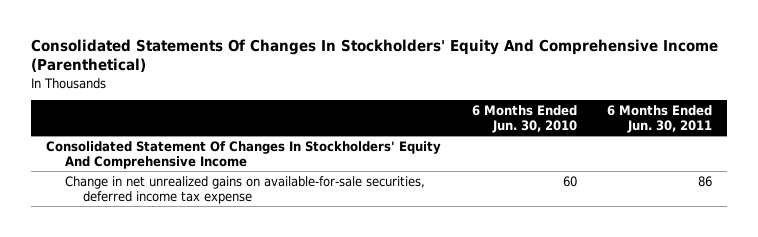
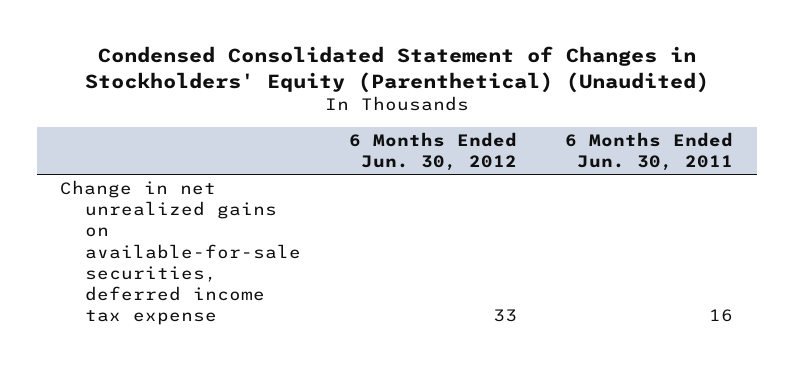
- Consolidated Statements Of Changes In Stockholders' Equity And Comprehensive Income (Parenthetical)
+ Condensed Consolidated Statement of Changes in Stockholders' Equity (Parenthetical) (Unaudited)
- | 6 Months Ended Jun. 30, 2010 | 6 Months Ended Jun. 30, 2011
+ | 6 Months Ended Jun. 30, 2012 | 6 Months Ended Jun. 30, 2011
- Consolidated Statement Of Changes In Stockholders' Equity And Comprehensive Income
- Change in net unrealized gains on available-for-sale securities, deferred income tax expense | 60 | 86
+ Change in net unrealized gains on available-for-sale securities, deferred income tax expense | 33 | 16

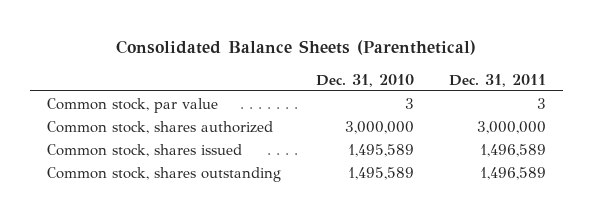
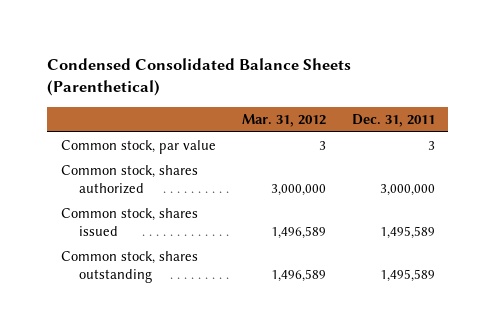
- Consolidated Balance Sheets (Parenthetical)
+ Condensed Consolidated Balance Sheets (Parenthetical)
- | Dec. 31, 2010 | Dec. 31, 2011
+ | Mar. 31, 2012 | Dec. 31, 2011
- Common stock, shares issued | 1,495,589 | 1,496,589
- Common stock, shares outstanding | 1,495,589 | 1,496,589
+ Common stock, shares issued | 1,496,589 | 1,495,589
+ Common stock, shares outstanding | 1,496,589 | 1,495,589

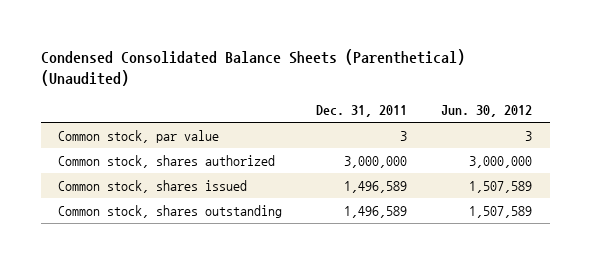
- Condensed Consolidated Balance Sheets (Parenthetical)
+ Condensed Consolidated Balance Sheets (Parenthetical) (Unaudited)
- | Mar. 31, 2012 | Dec. 31, 2011
+ | Dec. 31, 2011 | Jun. 30, 2012
- Common stock, shares issued | 1,496,589 | 1,495,589
- Common stock, shares outstanding | 1,496,589 | 1,495,589
+ Common stock, shares issued | 1,496,589 | 1,507,589
+ Common stock, shares outstanding | 1,496,589 | 1,507,589

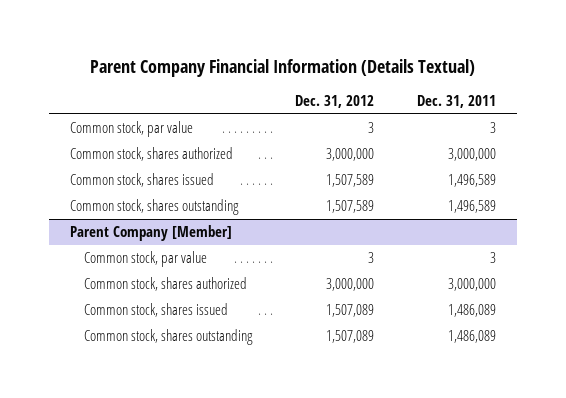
- Condensed Consolidated Balance Sheets (Parenthetical) (Unaudited)
+ Parent Company Financial Information (Details Textual)
- | Dec. 31, 2011 | Jun. 30, 2012
+ | Dec. 31, 2012 | Dec. 31, 2011
+ Parent Company [Member]
+ Common stock, par value | 3 | 3
+ Common stock, shares authorized | 3,000,000 | 3,000,000
+ Common stock, shares issued | 1,507,089 | 1,486,089
+ Common stock, shares outstanding | 1,507,089 | 1,486,089

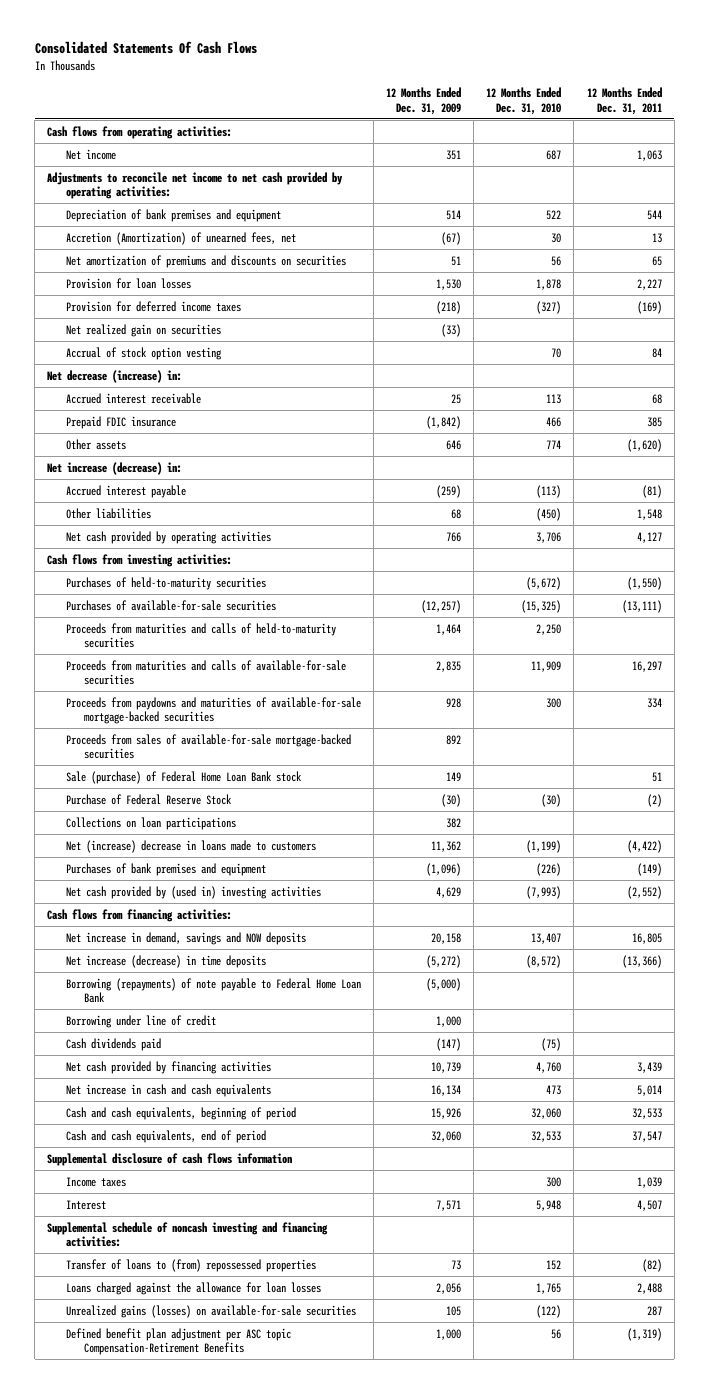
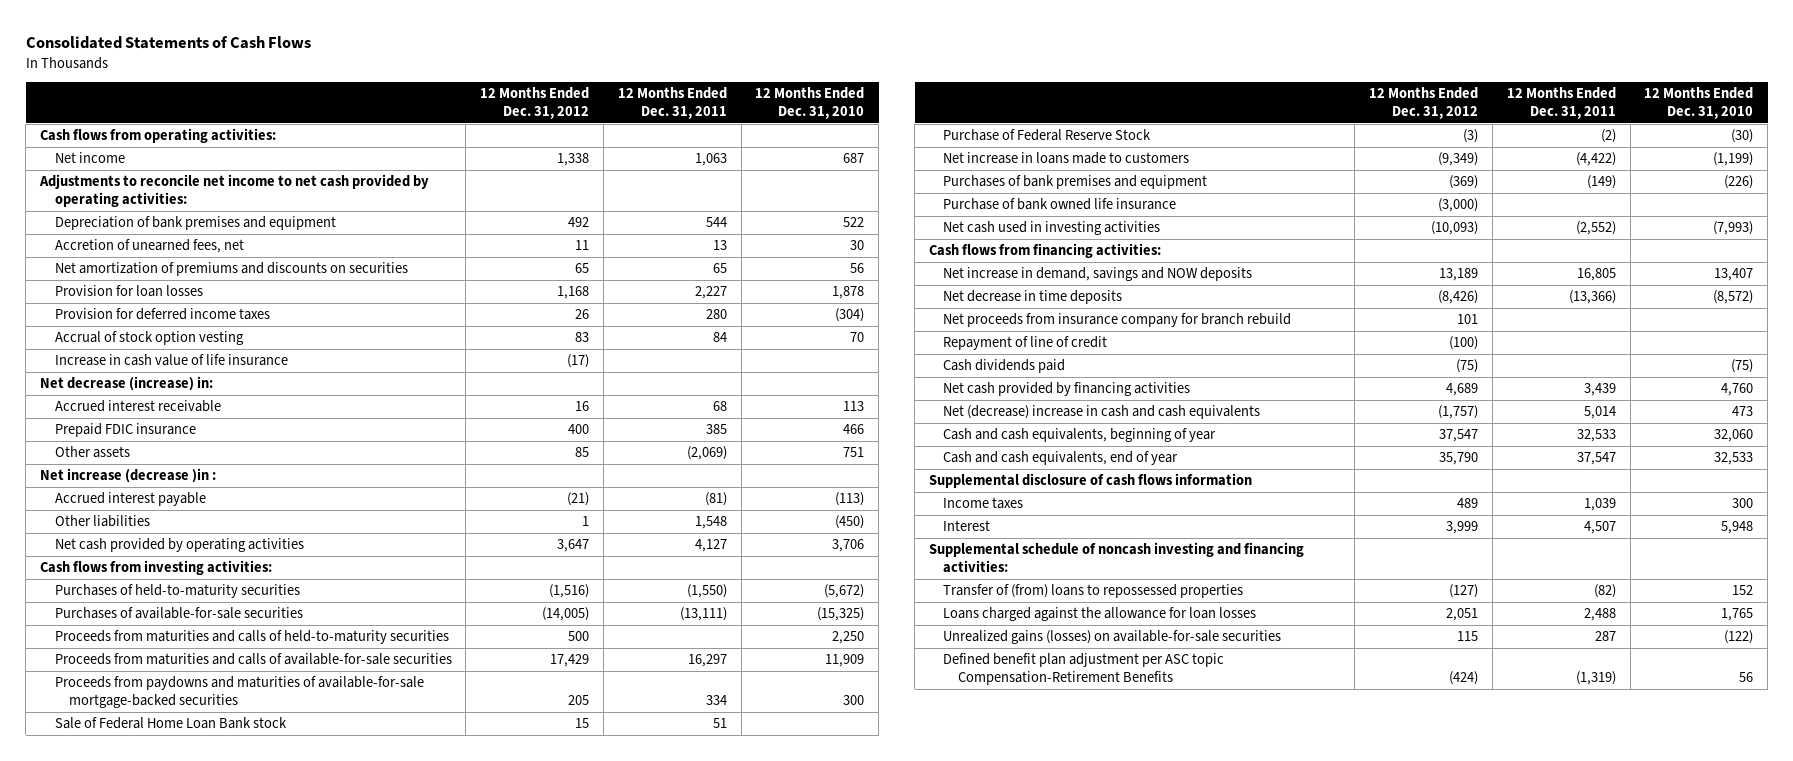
- Consolidated Statements Of Cash Flows
+ Consolidated Statements of Cash Flows
- | 12 Months Ended Dec. 31, 2009 | 12 Months Ended Dec. 31, 2010 | 12 Months Ended Dec. 31, 2011
+ | 12 Months Ended Dec. 31, 2012 | 12 Months Ended Dec. 31, 2011 | 12 Months Ended Dec. 31, 2010
- Accretion (Amortization) of unearned fees, net | (67) | 30 | 13
+ Accretion of unearned fees, net | 11 | 13 | 30
- Provision for deferred income taxes | (218) | (327) | (169)
- Net realized gain on securities | (33) | |
+ Provision for deferred income taxes | 26 | 280 | (304)
+ Increase in cash value of life insurance | (17) | |
- Other assets | 646 | 774 | (1,620)
- Net increase (decrease) in:
+ Other assets | 85 | (2,069) | 751
+ Net increase (decrease )in :
- Proceeds from sales of available-for-sale mortgage-backed securities | 892 | |
- Sale (purchase) of Federal Home Loan Bank stock | 149 | | 51
+ Sale of Federal Home Loan Bank stock | 15 | 51 |
- Collections on loan participations | 382 | |
- Net (increase) decrease in loans made to customers | 11,362 | (1,199) | (4,422)
+ Net increase in loans made to customers | (9,349) | (4,422) | (1,199)
- Net cash provided by (used in) investing activities | 4,629 | (7,993) | (2,552)
+ Purchase of bank owned life insurance | (3,000) | |
+ Net cash used in investing activities | (10,093) | (2,552) | (7,993)
- Net increase (decrease) in time deposits | (5,272) | (8,572) | (13,366)
- Borrowing (repayments) of note payable to Federal Home Loan Bank | (5,000) | |
- Borrowing under line of credit | 1,000 | |
+ Net decrease in time deposits | (8,426) | (13,366) | (8,572)
+ Net proceeds from insurance company for branch rebuild | 101 | |
+ Repayment of line of credit | (100) | |
- Net increase in cash and cash equivalents | 16,134 | 473 | 5,014
- Cash and cash equivalents, beginning of period | 15,926 | 32,060 | 32,533
- Cash and cash equivalents, end of period | 32,060 | 32,533 | 37,547
+ Net (decrease) increase in cash and cash equivalents | (1,757) | 5,014 | 473
+ Cash and cash equivalents, beginning of year | 37,547 | 32,533 | 32,060
+ Cash and cash equivalents, end of year | 35,790 | 37,547 | 32,533
- Transfer of loans to (from) repossessed properties | 73 | 152 | (82)
+ Transfer of (from) loans to repossessed properties | (127) | (82) | 152

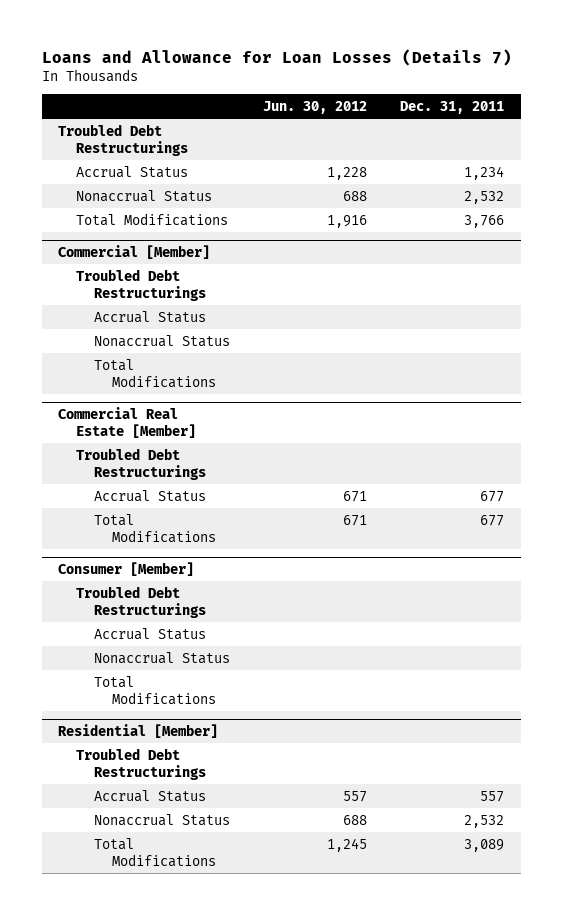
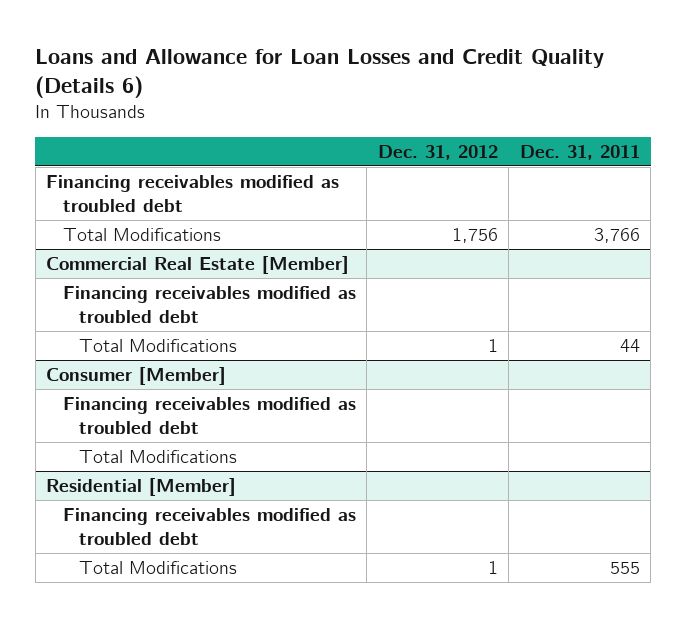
- Loans and Allowance for Loan Losses (Details 7)
+ Loans and Allowance for Loan Losses and Credit Quality (Details 6)
- | Jun. 30, 2012 | Dec. 31, 2011
+ | Dec. 31, 2012 | Dec. 31, 2011
- Troubled Debt Restructurings
- Accrual Status | 1,228 | 1,234
- Nonaccrual Status | 688 | 2,532
+ Financing receivables modified as troubled debt
- Commercial [Member]
- Troubled Debt Restructurings
- Accrual Status
- Nonaccrual Status
- Total Modifications
@ Commercial Real Estate [Member]
- Troubled Debt Restructurings
- Accrual Status | 671 | 677
- Total Modifications | 671 | 677
+ Financing receivables modified as troubled debt
+ Total Modifications | 1 | 44
@ Consumer [Member]
- Troubled Debt Restructurings
- Accrual Status
- Nonaccrual Status
+ Financing receivables modified as troubled debt
@ Residential [Member]
- Troubled Debt Restructurings
- Accrual Status | 557 | 557
- Nonaccrual Status | 688 | 2,532
- Total Modifications | 1,245 | 3,089
+ Financing receivables modified as troubled debt
+ Total Modifications | 1 | 555

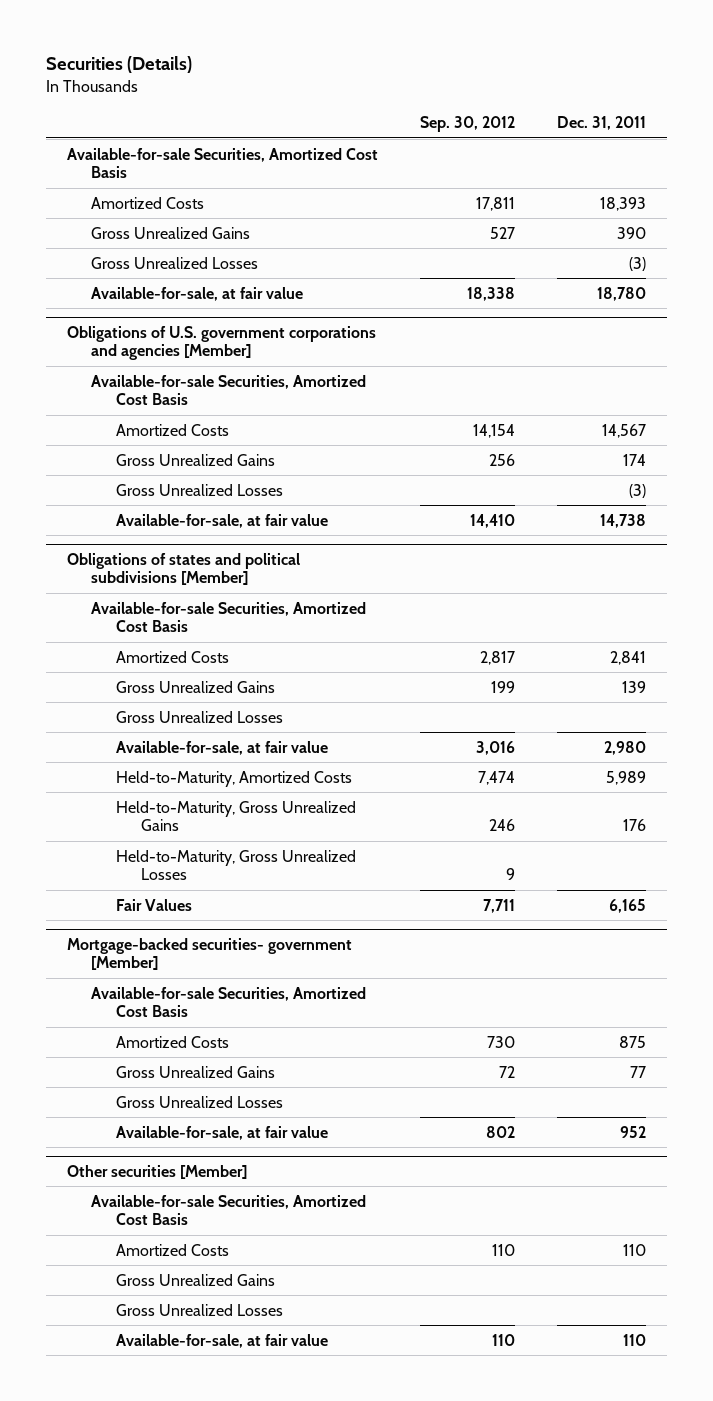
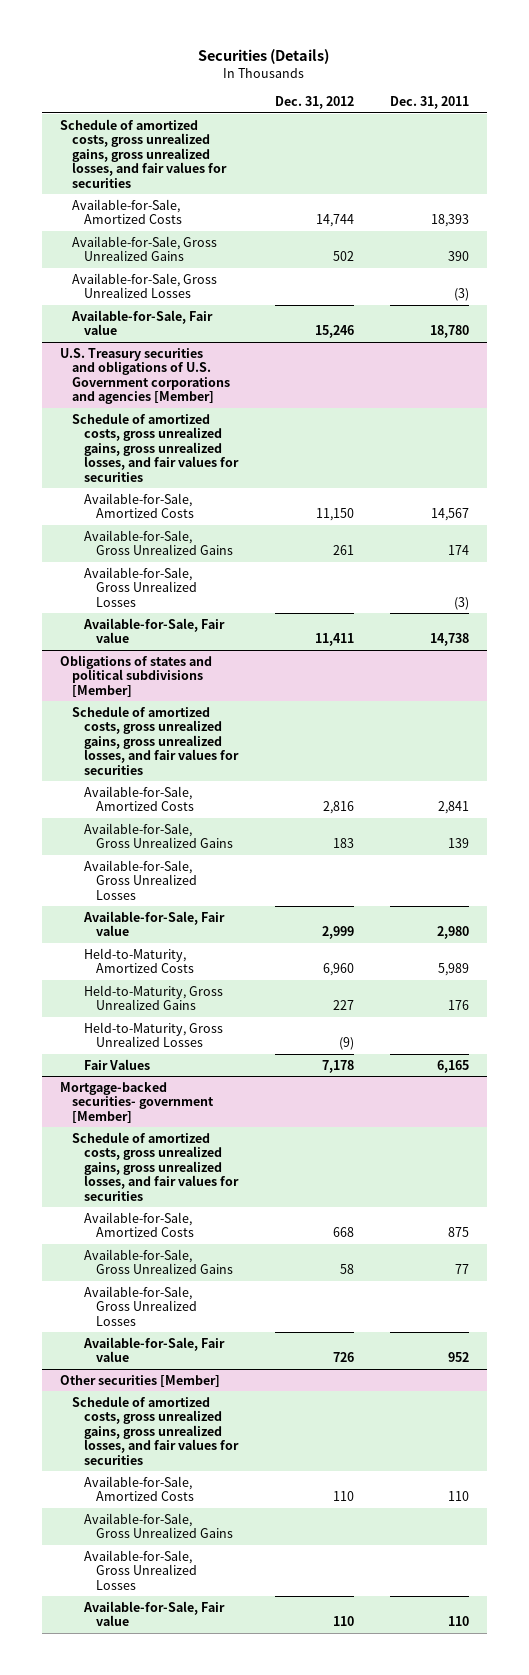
- | Sep. 30, 2012 | Dec. 31, 2011
+ | Dec. 31, 2012 | Dec. 31, 2011
- Available-for-sale Securities, Amortized Cost Basis
- Amortized Costs | 17,811 | 18,393
- Gross Unrealized Gains | 527 | 390
- Gross Unrealized Losses | | (3)
- Available-for-sale, at fair value | 18,338 | 18,780
- Obligations of U.S. government corporations and agencies [Member]
- Available-for-sale Securities, Amortized Cost Basis
- Amortized Costs | 14,154 | 14,567
- Gross Unrealized Gains | 256 | 174
- Gross Unrealized Losses | | (3)
- Available-for-sale, at fair value | 14,410 | 14,738
+ Schedule of amortized costs, gross unrealized gains, gross unrealized losses, and fair values for securities
+ Available-for-Sale, Amortized Costs | 14,744 | 18,393
+ Available-for-Sale, Gross Unrealized Gains | 502 | 390
+ Available-for-Sale, Gross Unrealized Losses | | (3)
+ Available-for-Sale, Fair value | 15,246 | 18,780
+ U.S. Treasury securities and obligations of U.S. Government corporations and agencies [Member]
+ Schedule of amortized costs, gross unrealized gains, gross unrealized losses, and fair values for securities
+ Available-for-Sale, Amortized Costs | 11,150 | 14,567
+ Available-for-Sale, Gross Unrealized Gains | 261 | 174
+ Available-for-Sale, Gross Unrealized Losses | | (3)
+ Available-for-Sale, Fair value | 11,411 | 14,738
@ Obligations of states and political subdivisions [Member]
- Available-for-sale Securities, Amortized Cost Basis
- Amortized Costs | 2,817 | 2,841
- Gross Unrealized Gains | 199 | 139
- Gross Unrealized Losses
- Available-for-sale, at fair value | 3,016 | 2,980
+ Schedule of amortized costs, gross unrealized gains, gross unrealized losses, and fair values for securities
+ Available-for-Sale, Amortized Costs | 2,816 | 2,841
+ Available-for-Sale, Gross Unrealized Gains | 183 | 139
+ Available-for-Sale, Gross Unrealized Losses
+ Available-for-Sale, Fair value | 2,999 | 2,980
@ Mortgage-backed securities- government [Member]
- Available-for-sale Securities, Amortized Cost Basis
- Amortized Costs | 730 | 875
- Gross Unrealized Gains | 72 | 77
- Gross Unrealized Losses
- Available-for-sale, at fair value | 802 | 952
+ Schedule of amortized costs, gross unrealized gains, gross unrealized losses, and fair values for securities
+ Available-for-Sale, Amortized Costs | 668 | 875
+ Available-for-Sale, Gross Unrealized Gains | 58 | 77
+ Available-for-Sale, Gross Unrealized Losses
+ Available-for-Sale, Fair value | 726 | 952
@ Other securities [Member]
- Available-for-sale Securities, Amortized Cost Basis
- Amortized Costs | 110 | 110
- Gross Unrealized Gains
- Gross Unrealized Losses
- Available-for-sale, at fair value | 110 | 110
+ Schedule of amortized costs, gross unrealized gains, gross unrealized losses, and fair values for securities
+ Available-for-Sale, Amortized Costs | 110 | 110
+ Available-for-Sale, Gross Unrealized Gains
+ Available-for-Sale, Gross Unrealized Losses
+ Available-for-Sale, Fair value | 110 | 110

